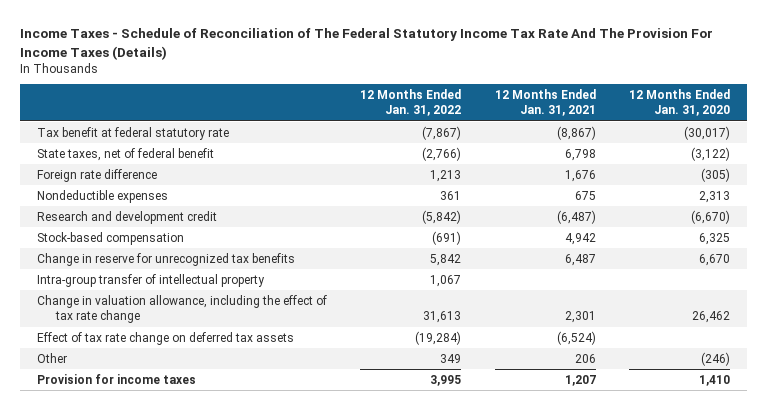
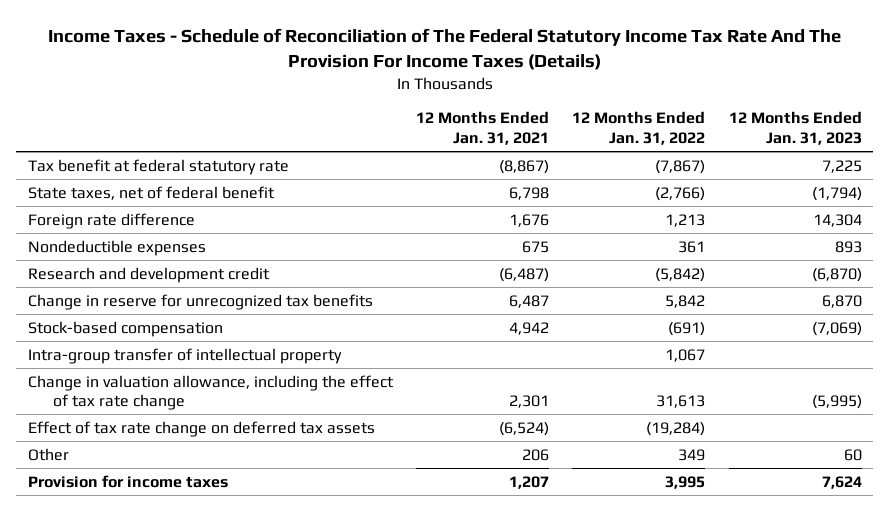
- | 12 Months Ended Jan. 31, 2022 | 12 Months Ended Jan. 31, 2021 | 12 Months Ended Jan. 31, 2020
+ | 12 Months Ended Jan. 31, 2021 | 12 Months Ended Jan. 31, 2022 | 12 Months Ended Jan. 31, 2023
moved down: Stock-based compensation | 4,942 | (691) | (7,069)

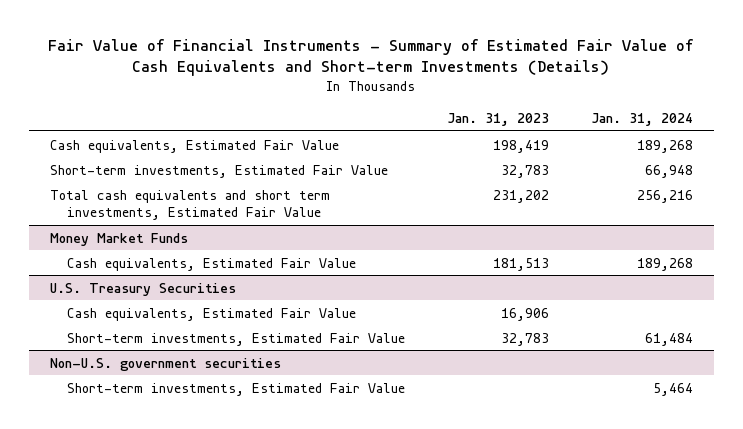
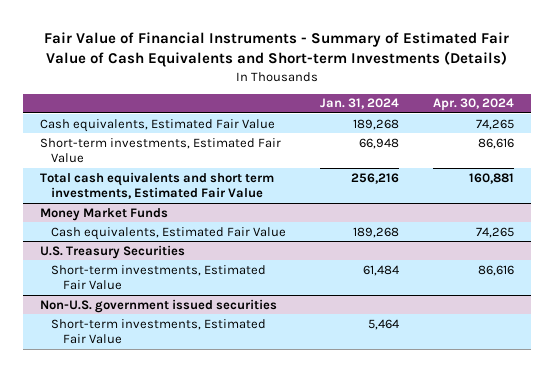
- | Jan. 31, 2023 | Jan. 31, 2024
+ | Jan. 31, 2024 | Apr. 30, 2024
@ U.S. Treasury Securities
- Cash equivalents, Estimated Fair Value | 16,906 |
- Non-U.S. government securities
+ Non-U.S. government issued securities

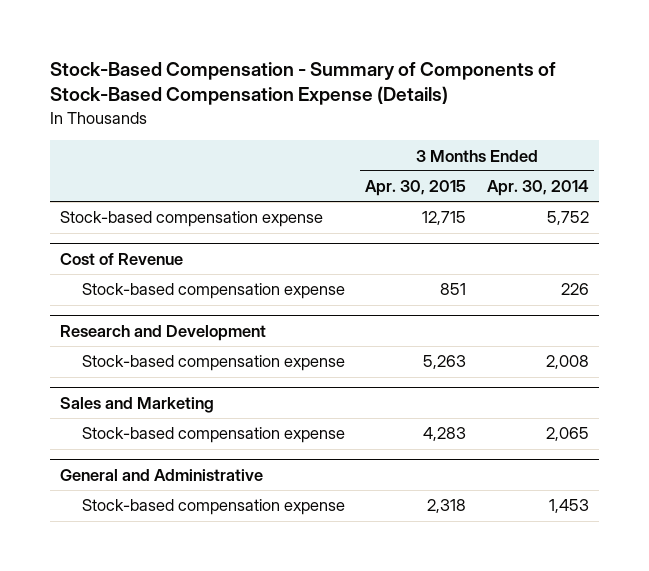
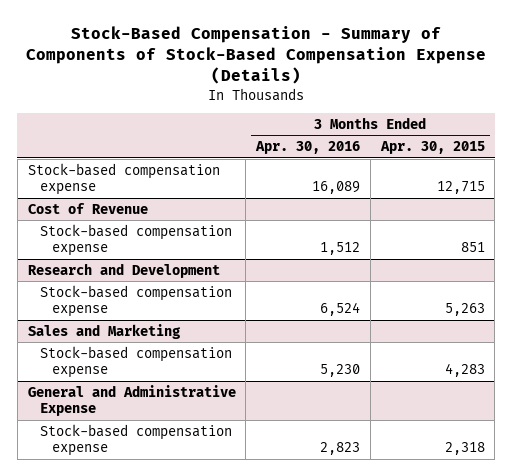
- | 3 Months Ended Apr. 30, 2015 | 3 Months Ended Apr. 30, 2014
+ | 3 Months Ended Apr. 30, 2016 | 3 Months Ended Apr. 30, 2015
- General and Administrative
+ General and Administrative Expense

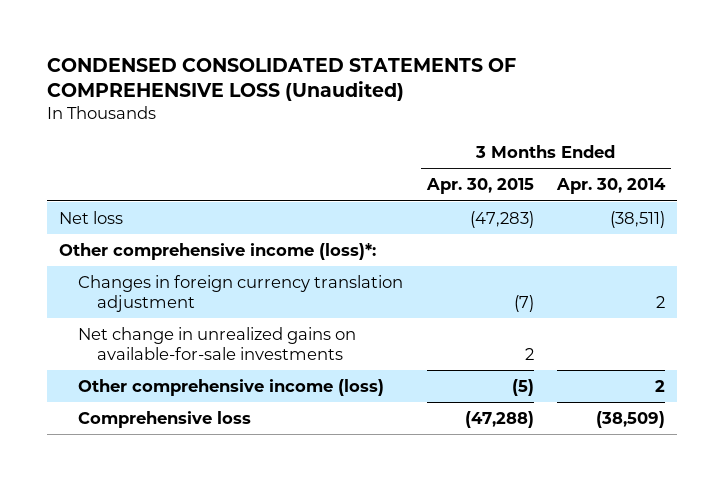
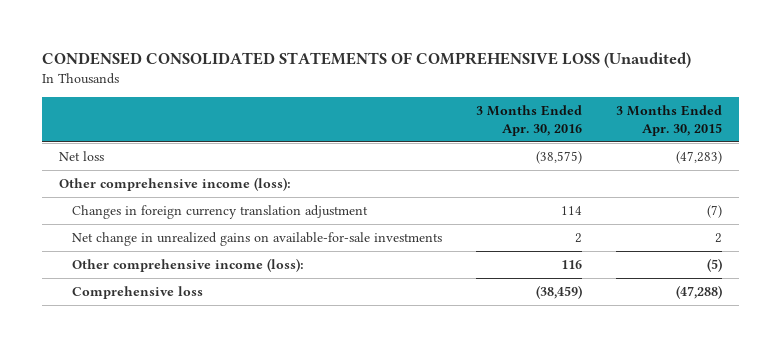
- | 3 Months Ended Apr. 30, 2015 | 3 Months Ended Apr. 30, 2014
+ | 3 Months Ended Apr. 30, 2016 | 3 Months Ended Apr. 30, 2015
- Other comprehensive income (loss)*:
+ Other comprehensive income (loss):
- Other comprehensive income (loss) | (5) | 2
+ Other comprehensive income (loss): | 116 | (5)

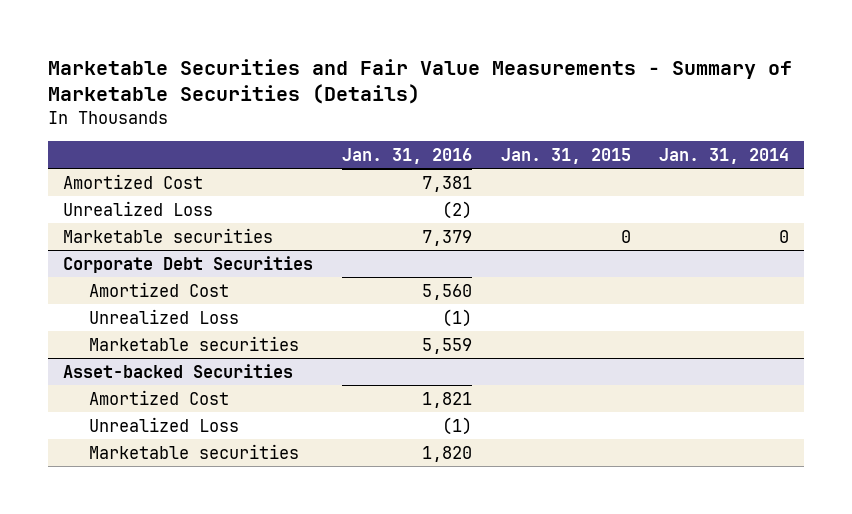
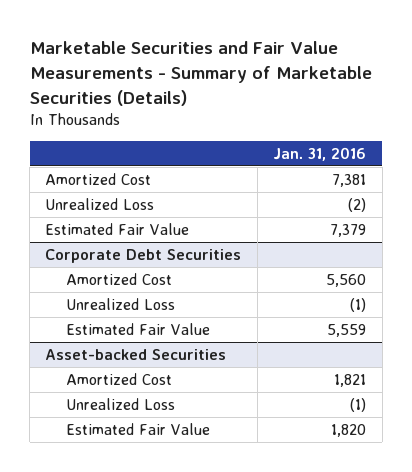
- | Jan. 31, 2016 | Jan. 31, 2015 | Jan. 31, 2014
+ | Jan. 31, 2016
- Marketable securities | 7,379 | 0 | 0
+ Estimated Fair Value | 7,379
@ Corporate Debt Securities
- Marketable securities | 5,559 | |
+ Estimated Fair Value | 5,559
@ Asset-backed Securities
- Marketable securities | 1,820 | |
+ Estimated Fair Value | 1,820

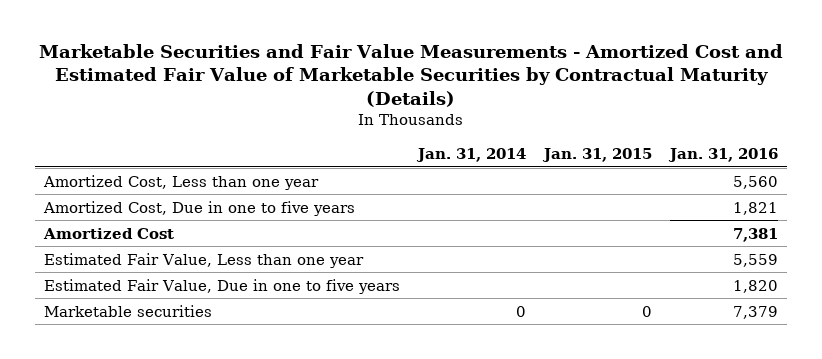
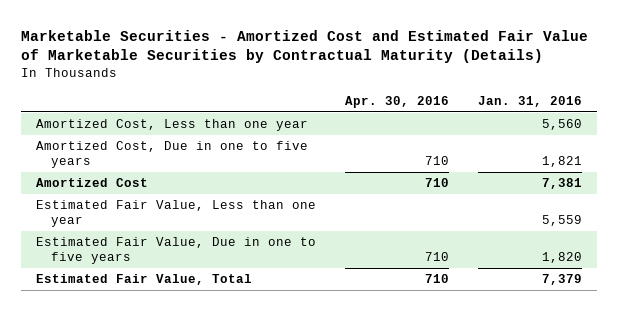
- Marketable Securities and Fair Value Measurements - Amortized Cost and Estimated Fair Value of Marketable Securities by Contractual Maturity (Details)
+ Marketable Securities - Amortized Cost and Estimated Fair Value of Marketable Securities by Contractual Maturity (Details)
- | Jan. 31, 2014 | Jan. 31, 2015 | Jan. 31, 2016
+ | Apr. 30, 2016 | Jan. 31, 2016
- Marketable securities | 0 | 0 | 7,379
+ Estimated Fair Value, Total | 710 | 7,379

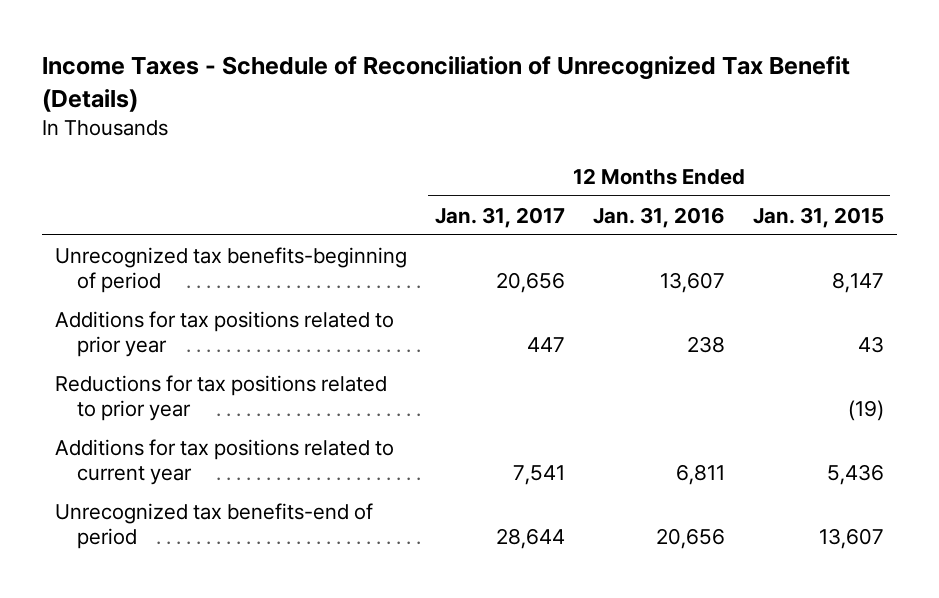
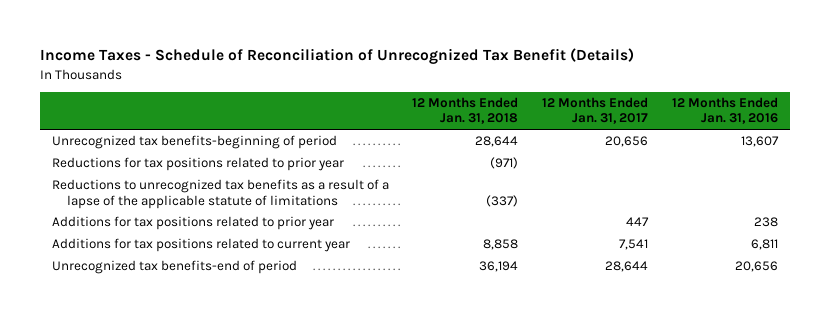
- | 12 Months Ended Jan. 31, 2017 | 12 Months Ended Jan. 31, 2016 | 12 Months Ended Jan. 31, 2015
+ | 12 Months Ended Jan. 31, 2018 | 12 Months Ended Jan. 31, 2017 | 12 Months Ended Jan. 31, 2016
+ Reductions to unrecognized tax benefits as a result of a lapse of the applicable statute of limitations | (337) | |
moved down: Additions for tax positions related to prior year | | 447 | 238

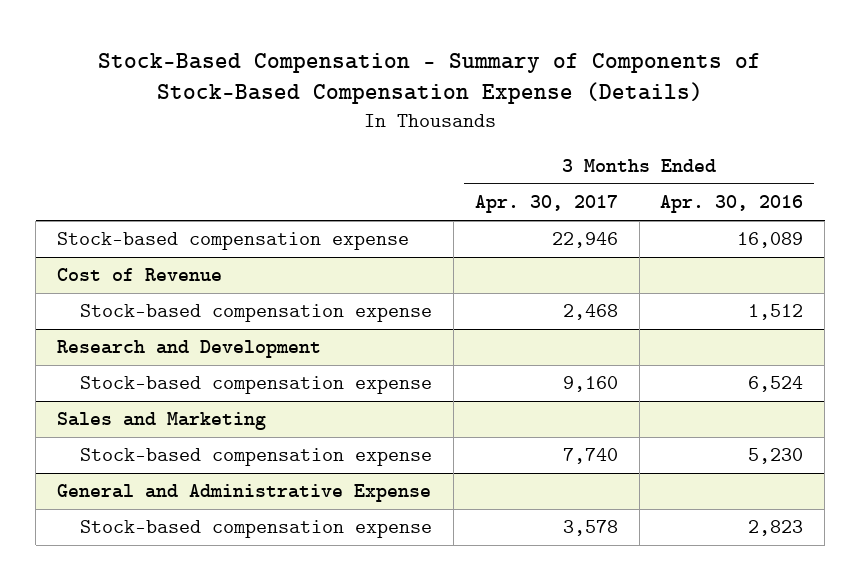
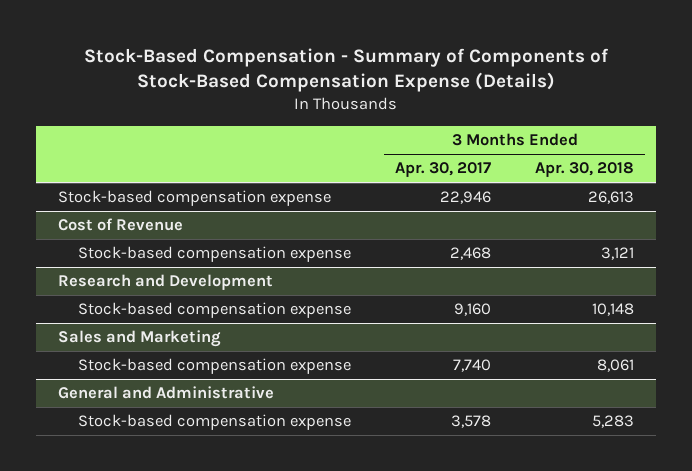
- | 3 Months Ended Apr. 30, 2017 | 3 Months Ended Apr. 30, 2016
+ | 3 Months Ended Apr. 30, 2017 | 3 Months Ended Apr. 30, 2018
- General and Administrative Expense
+ General and Administrative

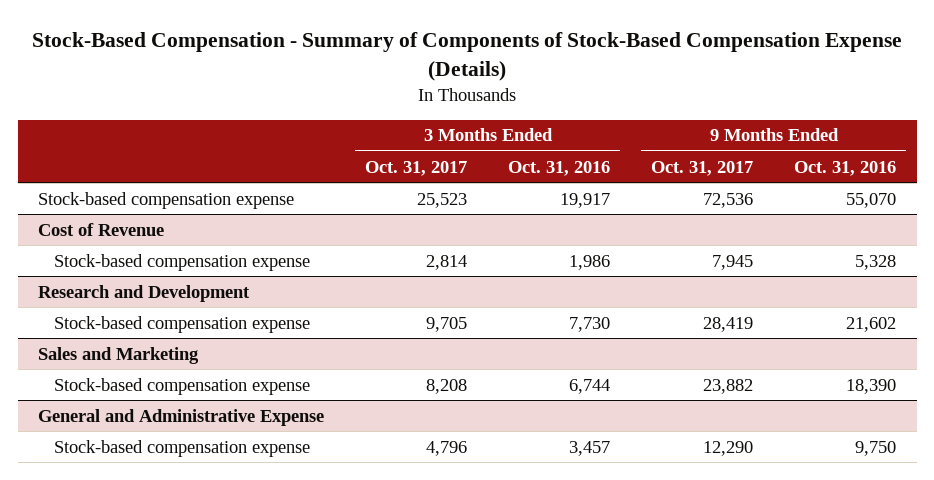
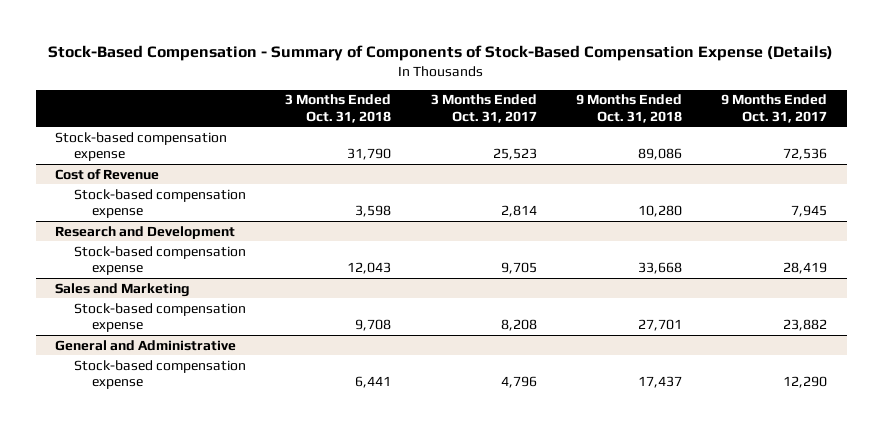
- | 3 Months Ended Oct. 31, 2017 | 3 Months Ended Oct. 31, 2016 | 9 Months Ended Oct. 31, 2017 | 9 Months Ended Oct. 31, 2016
+ | 3 Months Ended Oct. 31, 2018 | 3 Months Ended Oct. 31, 2017 | 9 Months Ended Oct. 31, 2018 | 9 Months Ended Oct. 31, 2017
- General and Administrative Expense
+ General and Administrative

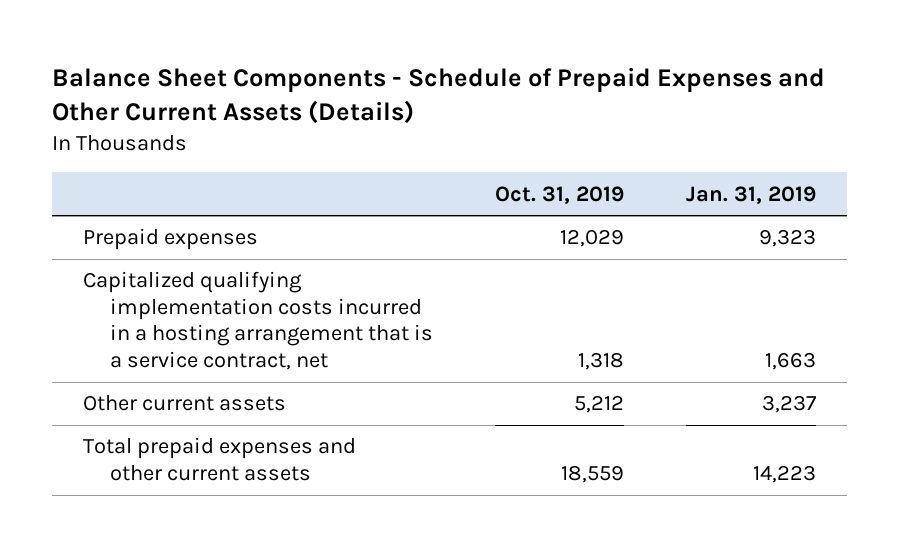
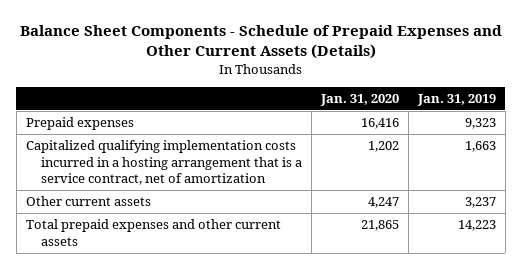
- | Oct. 31, 2019 | Jan. 31, 2019
+ | Jan. 31, 2020 | Jan. 31, 2019
- Capitalized qualifying implementation costs incurred in a hosting arrangement that is a service contract, net | 1,318 | 1,663
+ Capitalized qualifying implementation costs incurred in a hosting arrangement that is a service contract, net of amortization | 1,202 | 1,663

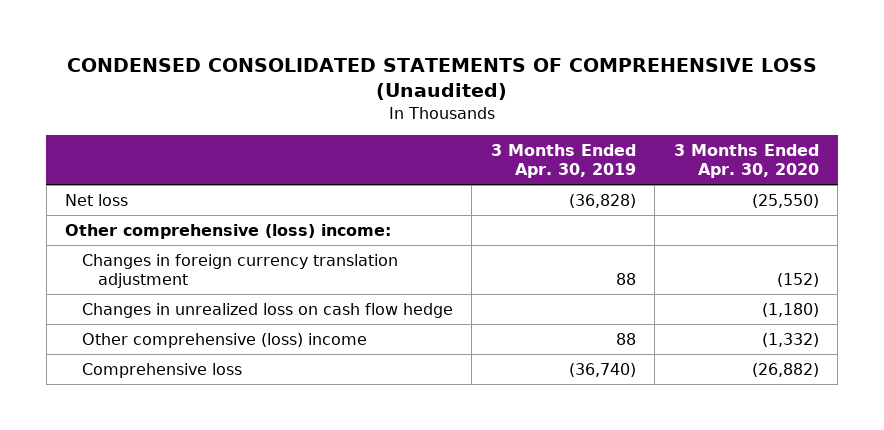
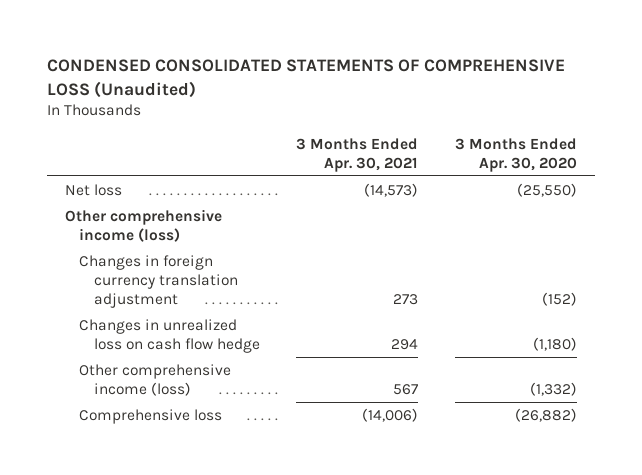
- | 3 Months Ended Apr. 30, 2019 | 3 Months Ended Apr. 30, 2020
+ | 3 Months Ended Apr. 30, 2021 | 3 Months Ended Apr. 30, 2020
- Other comprehensive (loss) income:
+ Other comprehensive income (loss)
- Other comprehensive (loss) income | 88 | (1,332)
+ Other comprehensive income (loss) | 567 | (1,332)

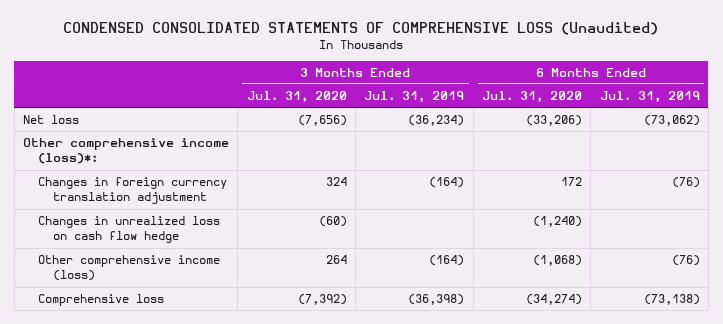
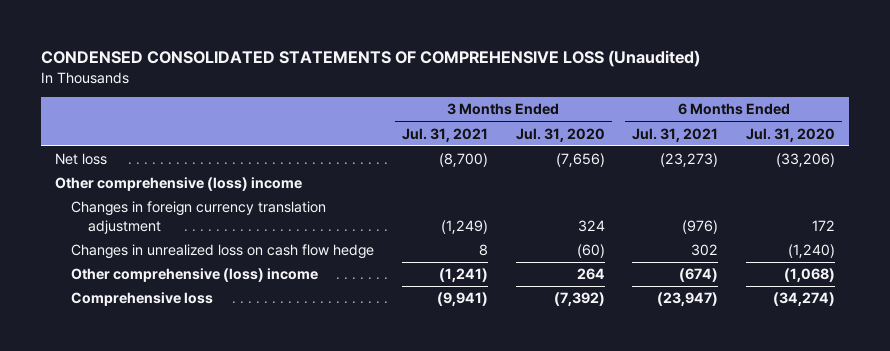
- | 3 Months Ended Jul. 31, 2020 | 3 Months Ended Jul. 31, 2019 | 6 Months Ended Jul. 31, 2020 | 6 Months Ended Jul. 31, 2019
+ | 3 Months Ended Jul. 31, 2021 | 3 Months Ended Jul. 31, 2020 | 6 Months Ended Jul. 31, 2021 | 6 Months Ended Jul. 31, 2020
- Other comprehensive income (loss)*:
+ Other comprehensive (loss) income
- Other comprehensive income (loss) | 264 | (164) | (1,068) | (76)
+ Other comprehensive (loss) income | (1,241) | 264 | (674) | (1,068)

